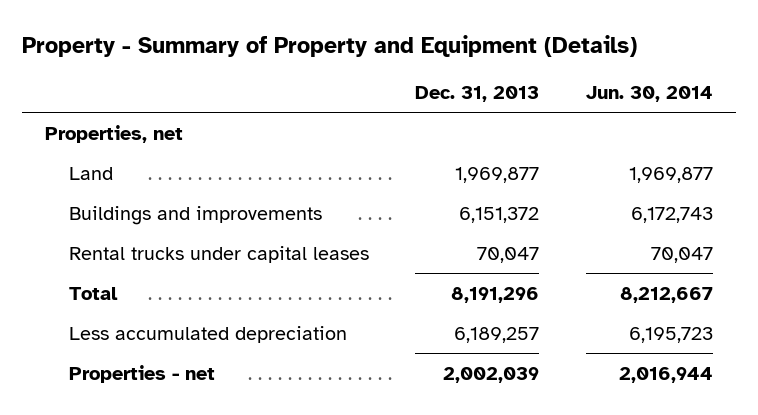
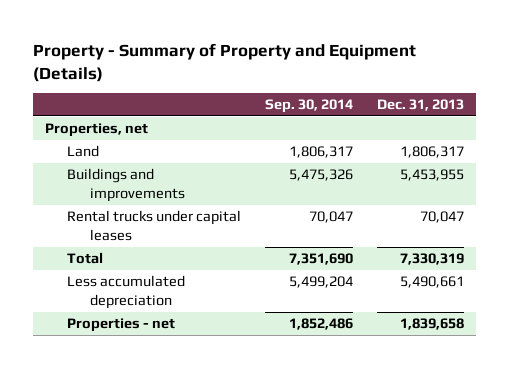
- | Dec. 31, 2013 | Jun. 30, 2014
+ | Sep. 30, 2014 | Dec. 31, 2013
- Land | 1,969,877 | 1,969,877
- Buildings and improvements | 6,151,372 | 6,172,743
+ Land | 1,806,317 | 1,806,317
+ Buildings and improvements | 5,475,326 | 5,453,955
- Total | 8,191,296 | 8,212,667
- Less accumulated depreciation | 6,189,257 | 6,195,723
- Properties - net | 2,002,039 | 2,016,944
+ Total | 7,351,690 | 7,330,319
+ Less accumulated depreciation | 5,499,204 | 5,490,661
+ Properties - net | 1,852,486 | 1,839,658

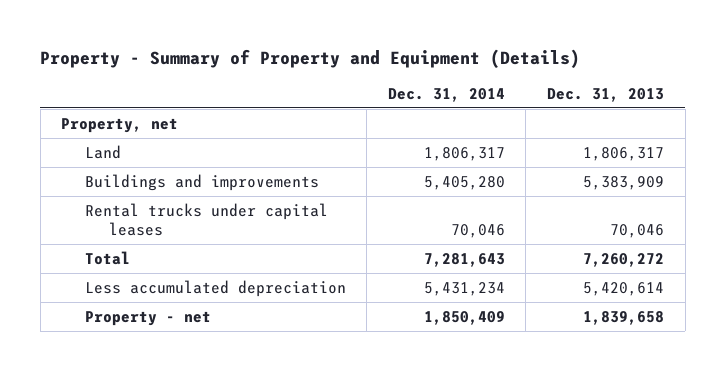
- | Sep. 30, 2014 | Dec. 31, 2013
+ | Dec. 31, 2014 | Dec. 31, 2013
- Properties, net
+ Property, net
- Buildings and improvements | 5,475,326 | 5,453,955
- Rental trucks under capital leases | 70,047 | 70,047
- Total | 7,351,690 | 7,330,319
- Less accumulated depreciation | 5,499,204 | 5,490,661
- Properties - net | 1,852,486 | 1,839,658
+ Buildings and improvements | 5,405,280 | 5,383,909
+ Rental trucks under capital leases | 70,046 | 70,046
+ Total | 7,281,643 | 7,260,272
+ Less accumulated depreciation | 5,431,234 | 5,420,614
+ Property - net | 1,850,409 | 1,839,658

